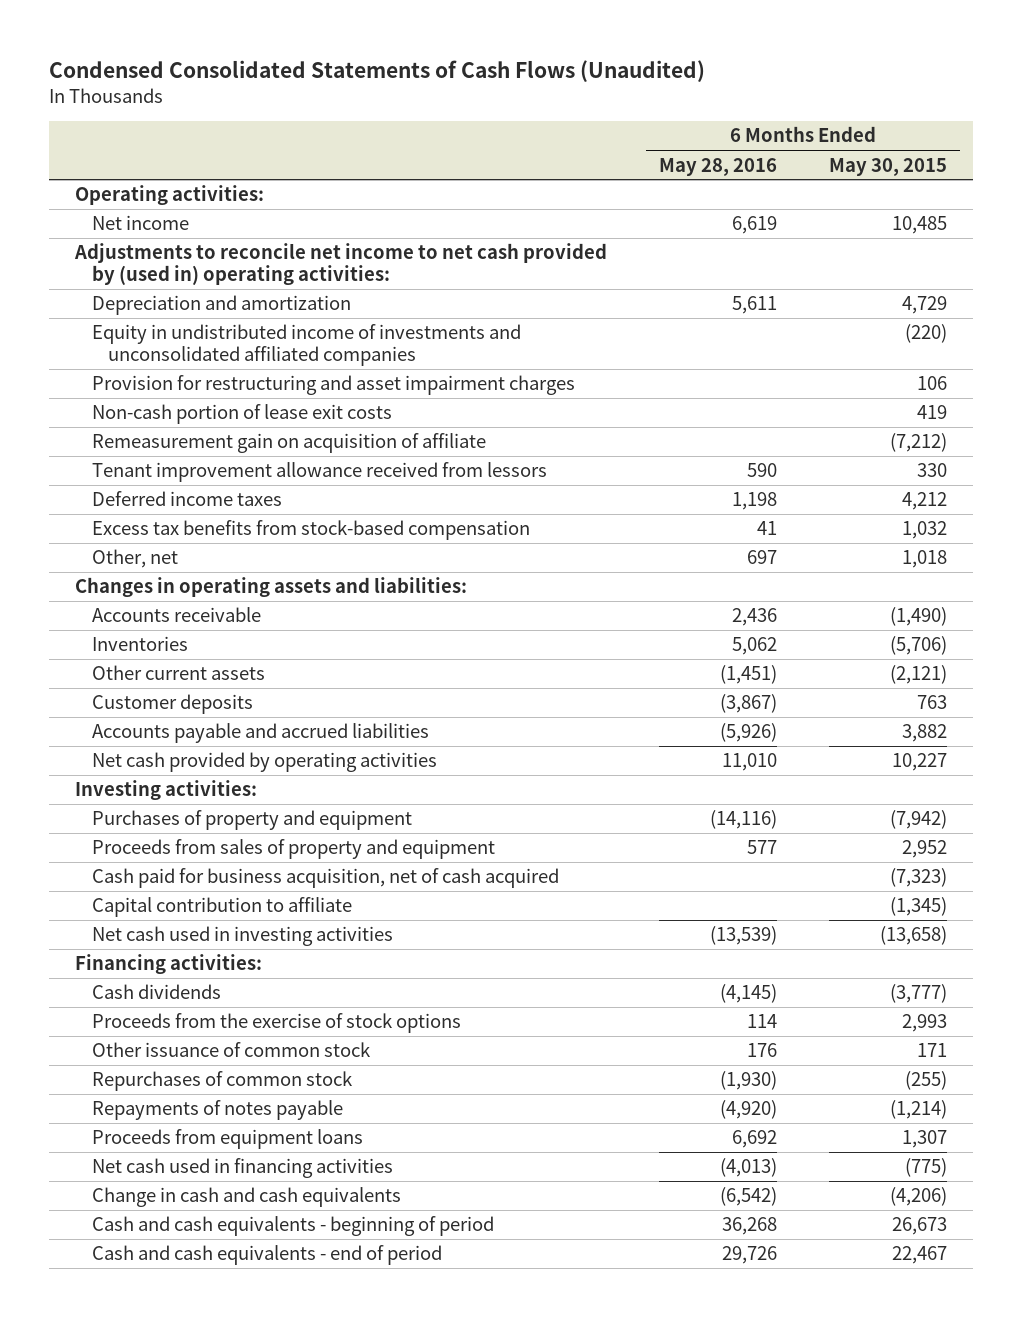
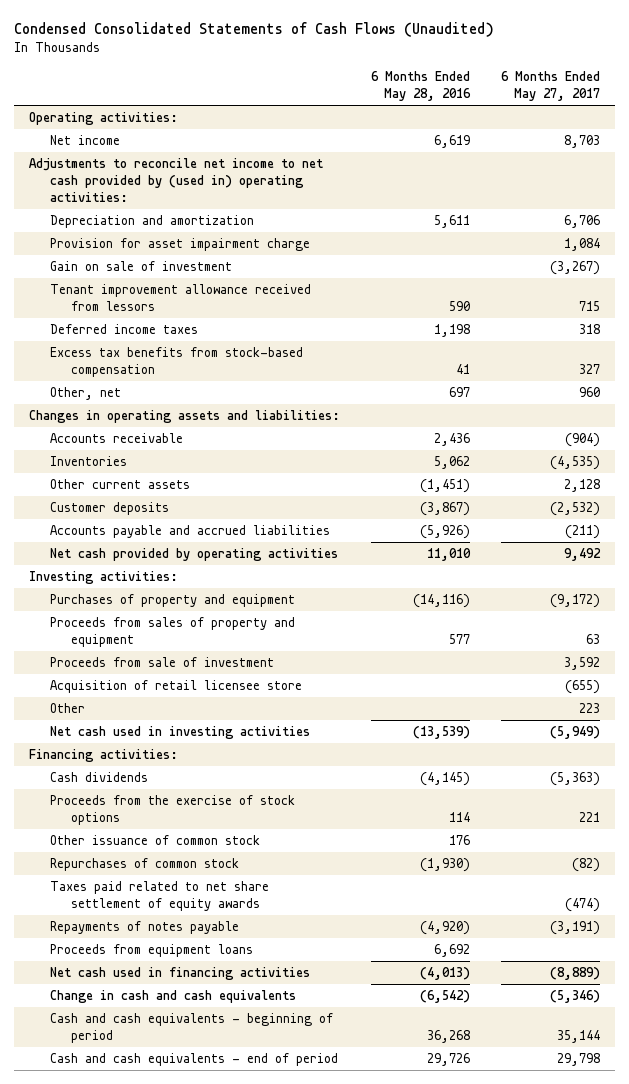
- | 6 Months Ended May 28, 2016 | 6 Months Ended May 30, 2015
+ | 6 Months Ended May 28, 2016 | 6 Months Ended May 27, 2017
- Equity in undistributed income of investments and unconsolidated affiliated companies | | (220)
- Provision for restructuring and asset impairment charges | | 106
- Non-cash portion of lease exit costs | | 419
- Remeasurement gain on acquisition of affiliate | | (7,212)
+ Provision for asset impairment charge | | 1,084
+ Gain on sale of investment | | (3,267)
- Cash paid for business acquisition, net of cash acquired | | (7,323)
- Capital contribution to affiliate | | (1,345)
+ Proceeds from sale of investment | | 3,592
+ Acquisition of retail licensee store | | (655)
+ Other | | 223
+ Taxes paid related to net share settlement of equity awards | | (474)

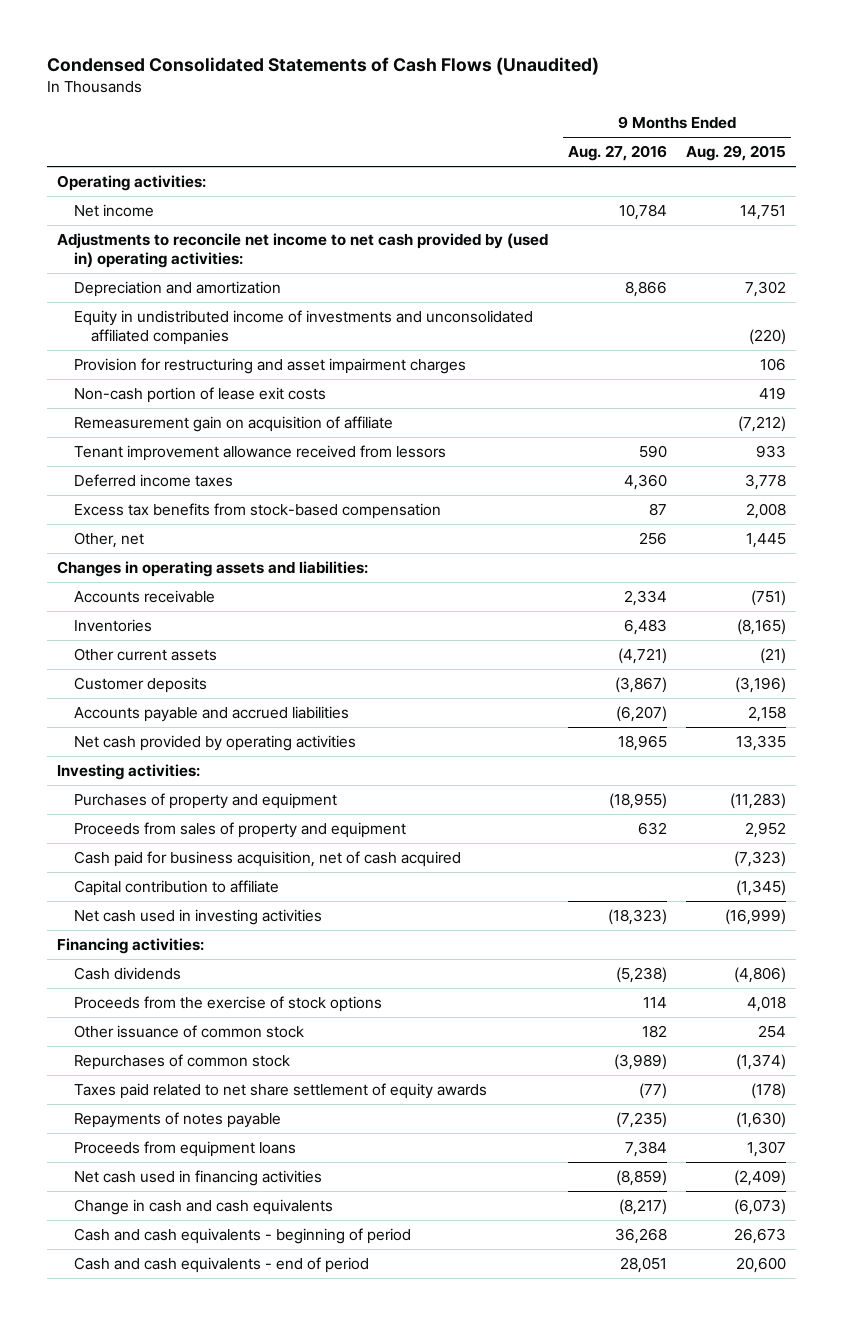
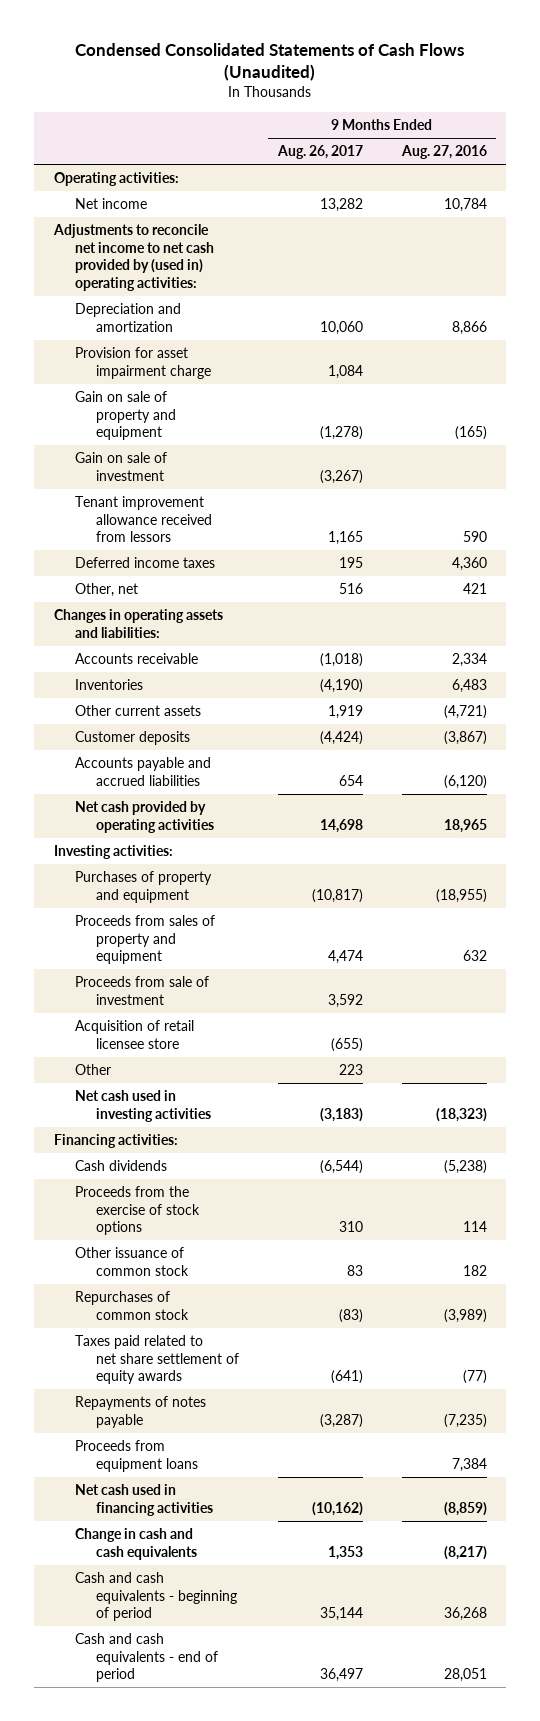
- | 9 Months Ended Aug. 27, 2016 | 9 Months Ended Aug. 29, 2015
+ | 9 Months Ended Aug. 26, 2017 | 9 Months Ended Aug. 27, 2016
- Equity in undistributed income of investments and unconsolidated affiliated companies | | (220)
- Provision for restructuring and asset impairment charges | | 106
- Non-cash portion of lease exit costs | | 419
- Remeasurement gain on acquisition of affiliate | | (7,212)
+ Provision for asset impairment charge | 1,084 |
+ Gain on sale of property and equipment | (1,278) | (165)
+ Gain on sale of investment | (3,267) |
- Excess tax benefits from stock-based compensation | 87 | 2,008
- Other, net | 256 | 1,445
+ Other, net | 516 | 421
- Accounts payable and accrued liabilities | (6,207) | 2,158
+ Accounts payable and accrued liabilities | 654 | (6,120)
- Cash paid for business acquisition, net of cash acquired | | (7,323)
- Capital contribution to affiliate | | (1,345)
+ Proceeds from sale of investment | 3,592 |
+ Acquisition of retail licensee store | (655) |
+ Other | 223 |

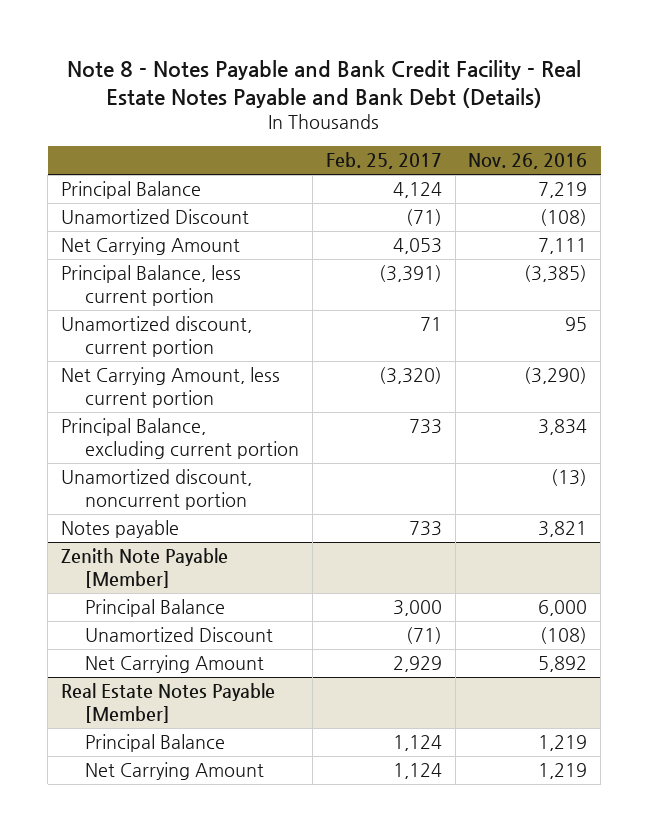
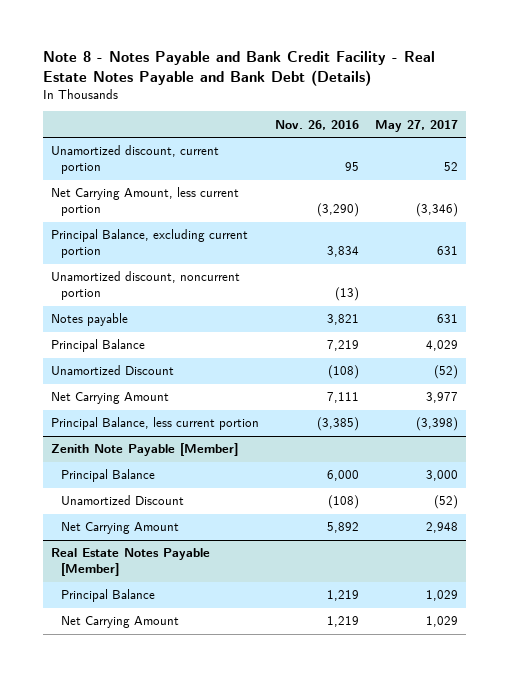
- | Feb. 25, 2017 | Nov. 26, 2016
+ | Nov. 26, 2016 | May 27, 2017
moved down: Principal Balance | 7,219 | 4,029
moved down: Unamortized Discount | (108) | (52)
moved down: Net Carrying Amount | 7,111 | 3,977
moved down: Principal Balance, less current portion | (3,385) | (3,398)

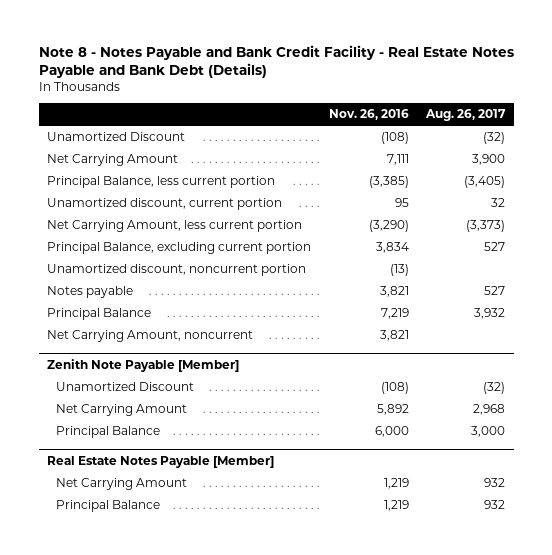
- | Nov. 26, 2016 | May 27, 2017
+ | Nov. 26, 2016 | Aug. 26, 2017
moved up: Unamortized Discount | (108) | (32)
moved up: Net Carrying Amount | 7,111 | 3,900
moved up: Principal Balance, less current portion | (3,385) | (3,405)
+ Net Carrying Amount, noncurrent | 3,821 |
@ Zenith Note Payable [Member]
moved down: Principal Balance | 6,000 | 3,000
@ Real Estate Notes Payable [Member]
moved down: Principal Balance | 1,219 | 932

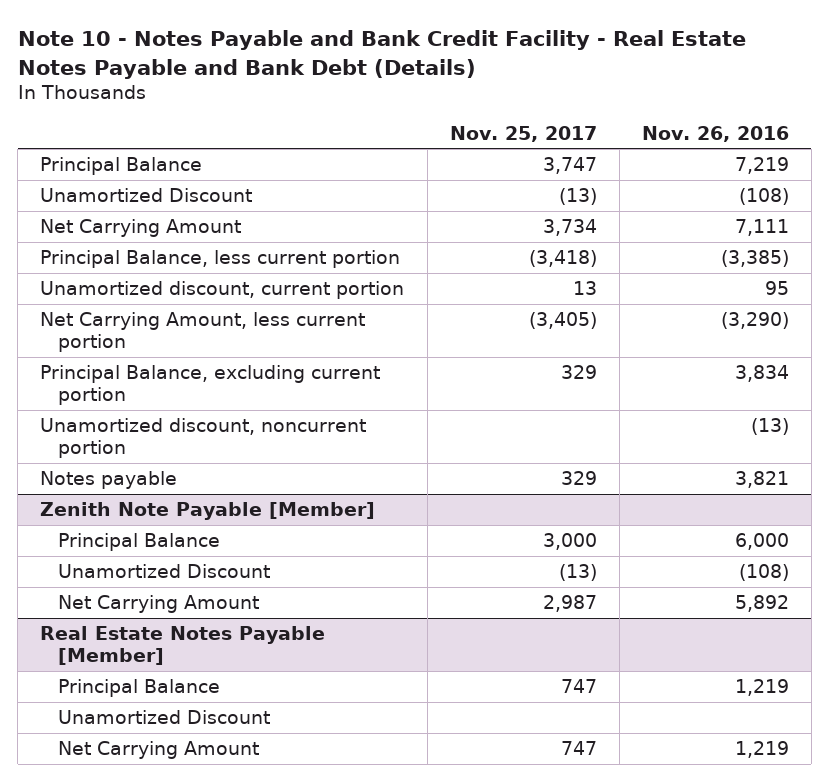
- Note 8 - Notes Payable and Bank Credit Facility - Real Estate Notes Payable and Bank Debt (Details)
+ Note 10 - Notes Payable and Bank Credit Facility - Real Estate Notes Payable and Bank Debt (Details)
- | Nov. 26, 2016 | Aug. 26, 2017
+ | Nov. 25, 2017 | Nov. 26, 2016
moved up: Principal Balance | 3,747 | 7,219
- Net Carrying Amount, noncurrent | 3,821 |
@ Zenith Note Payable [Member]
moved up: Principal Balance | 3,000 | 6,000
@ Real Estate Notes Payable [Member]
+ Unamortized Discount
moved down: Net Carrying Amount | 747 | 1,219

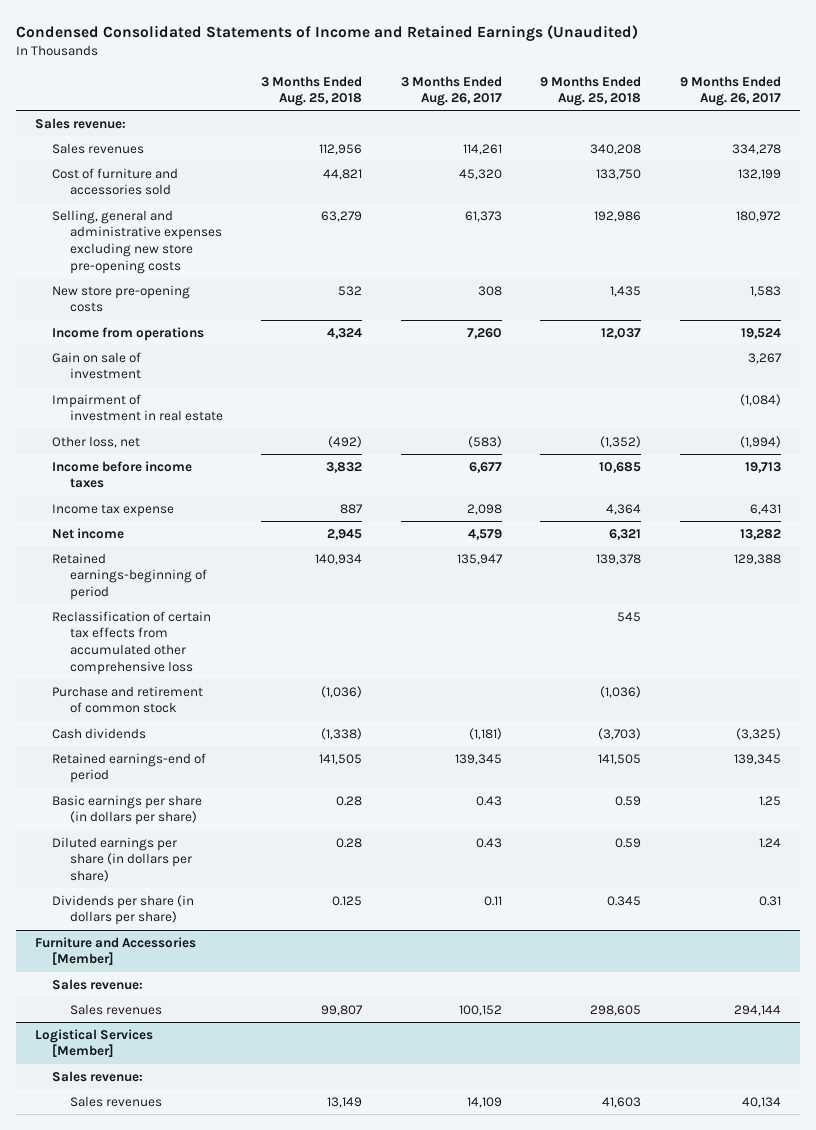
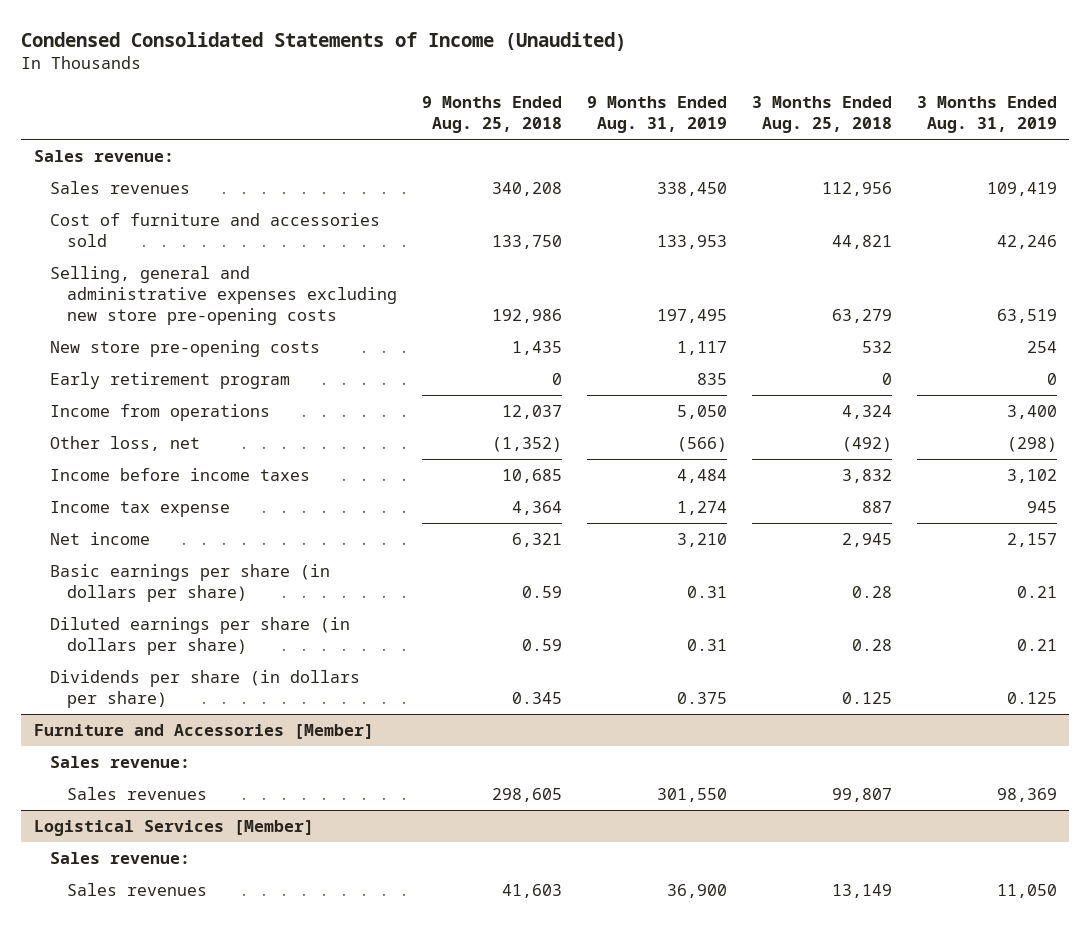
- Condensed Consolidated Statements of Income and Retained Earnings (Unaudited)
+ Condensed Consolidated Statements of Income (Unaudited)
- | 3 Months Ended Aug. 25, 2018 | 3 Months Ended Aug. 26, 2017 | 9 Months Ended Aug. 25, 2018 | 9 Months Ended Aug. 26, 2017
+ | 9 Months Ended Aug. 25, 2018 | 9 Months Ended Aug. 31, 2019 | 3 Months Ended Aug. 25, 2018 | 3 Months Ended Aug. 31, 2019
+ Early retirement program | 0 | 835 | 0 | 0
- Gain on sale of investment | | | | 3,267
- Impairment of investment in real estate | | | | (1,084)
- Retained earnings-beginning of period | 140,934 | 135,947 | 139,378 | 129,388
- Reclassification of certain tax effects from accumulated other comprehensive loss | | | 545 |
- Purchase and retirement of common stock | (1,036) | | (1,036) |
- Cash dividends | (1,338) | (1,181) | (3,703) | (3,325)
- Retained earnings-end of period | 141,505 | 139,345 | 141,505 | 139,345

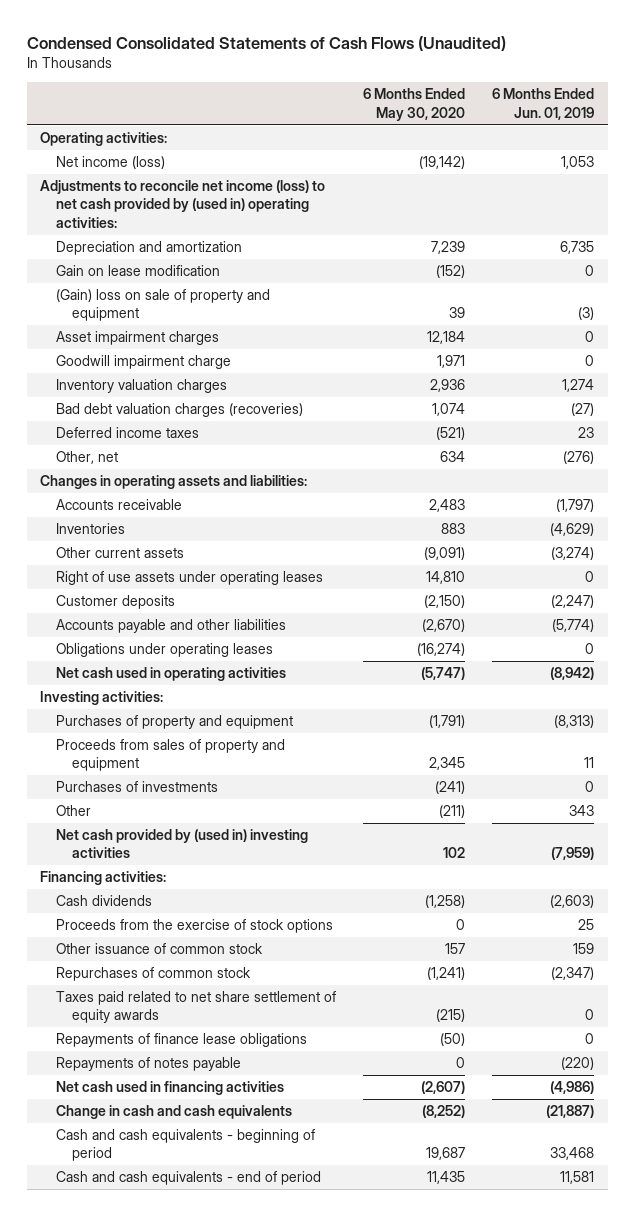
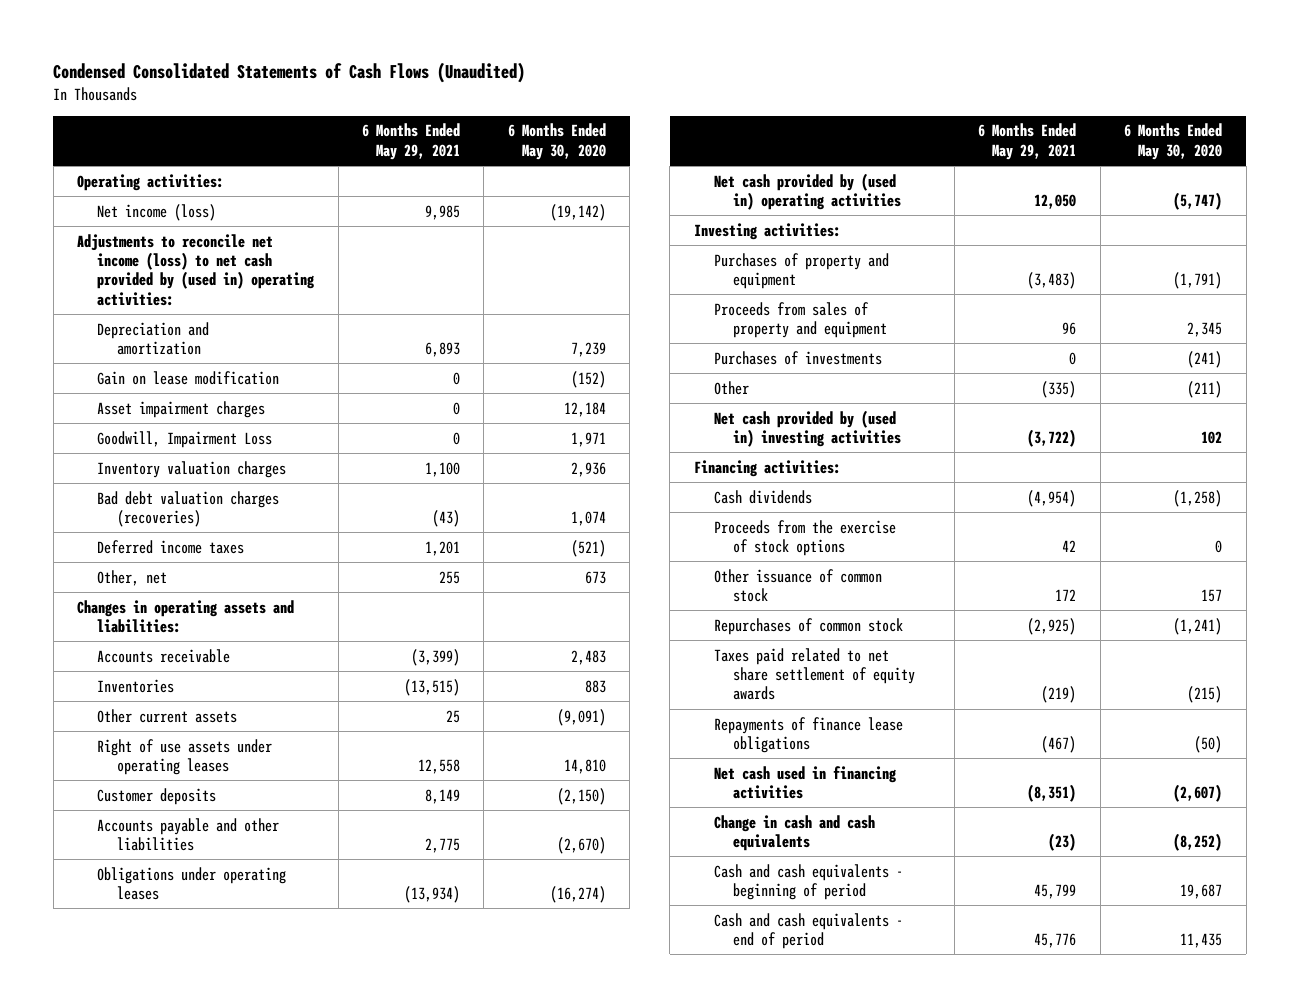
- | 6 Months Ended May 30, 2020 | 6 Months Ended Jun. 01, 2019
+ | 6 Months Ended May 29, 2021 | 6 Months Ended May 30, 2020
- (Gain) loss on sale of property and equipment | 39 | (3)
- Goodwill impairment charge | 1,971 | 0
+ Goodwill, Impairment Loss | 0 | 1,971
- Other, net | 634 | (276)
+ Other, net | 255 | 673
- Net cash used in operating activities | (5,747) | (8,942)
+ Net cash provided by (used in) operating activities | 12,050 | (5,747)
- Repayments of notes payable | 0 | (220)

